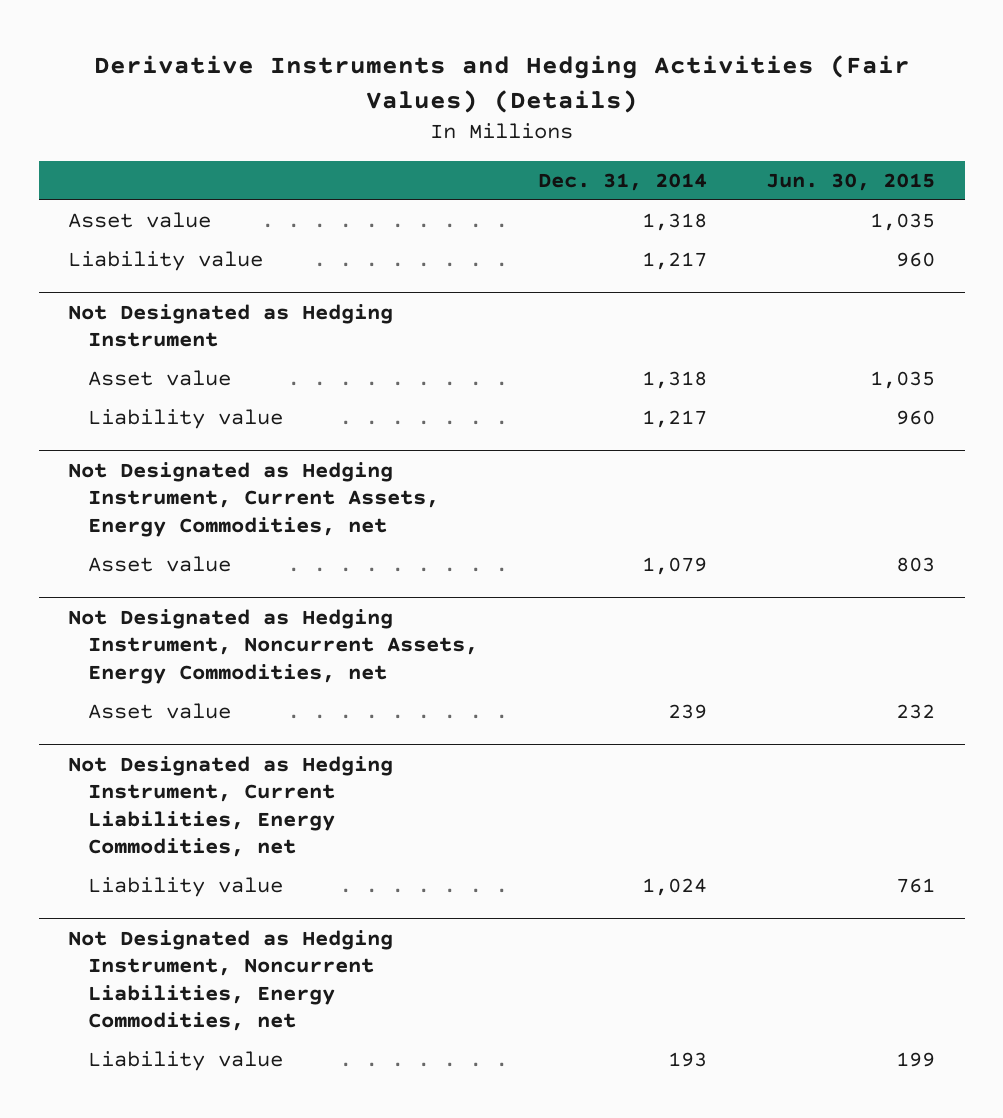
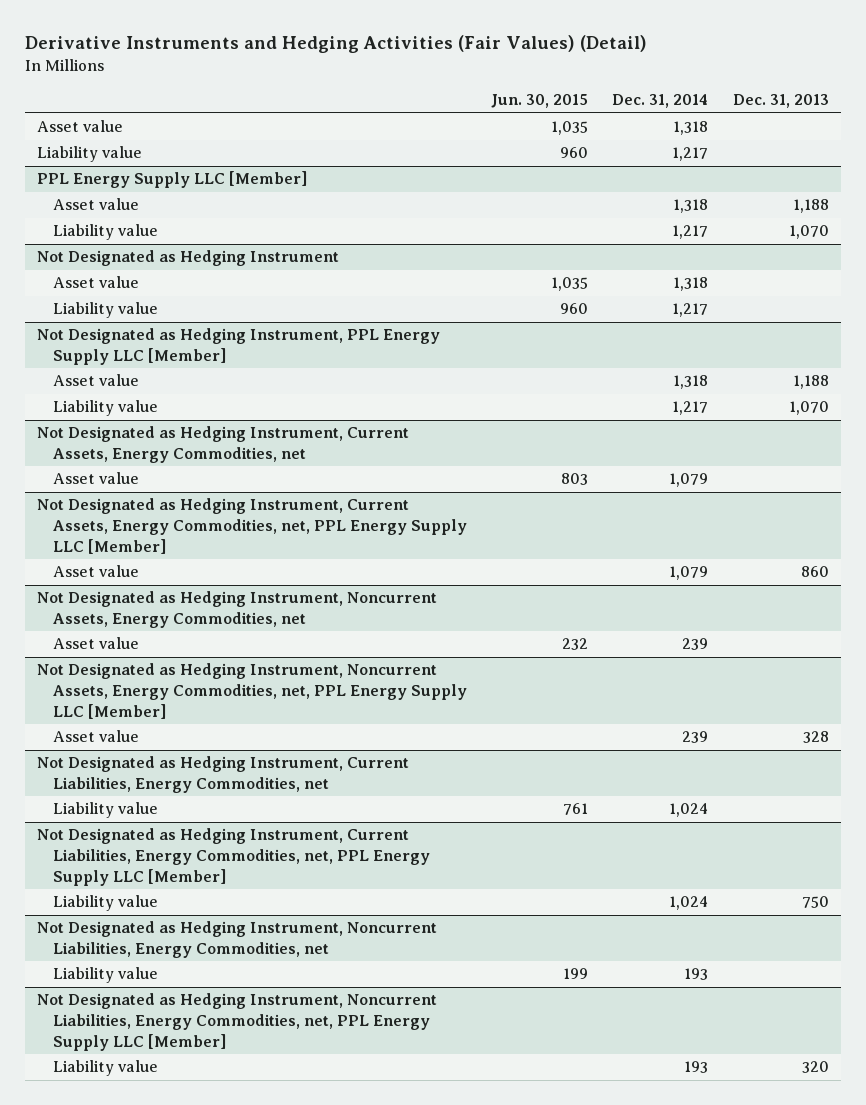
- Derivative Instruments and Hedging Activities (Fair Values) (Details)
+ Derivative Instruments and Hedging Activities (Fair Values) (Detail)
- | Dec. 31, 2014 | Jun. 30, 2015
+ | Jun. 30, 2015 | Dec. 31, 2014 | Dec. 31, 2013
+ PPL Energy Supply LLC [Member]
+ Asset value | | 1,318 | 1,188
+ Liability value | | 1,217 | 1,070
+ Not Designated as Hedging Instrument, PPL Energy Supply LLC [Member]
+ Asset value | | 1,318 | 1,188
+ Liability value | | 1,217 | 1,070
+ Not Designated as Hedging Instrument, Current Assets, Energy Commodities, net, PPL Energy Supply LLC [Member]
+ Asset value | | 1,079 | 860
+ Not Designated as Hedging Instrument, Noncurrent Assets, Energy Commodities, net, PPL Energy Supply LLC [Member]
+ Asset value | | 239 | 328
+ Not Designated as Hedging Instrument, Current Liabilities, Energy Commodities, net, PPL Energy Supply LLC [Member]
+ Liability value | | 1,024 | 750
+ Not Designated as Hedging Instrument, Noncurrent Liabilities, Energy Commodities, net, PPL Energy Supply LLC [Member]
+ Liability value | | 193 | 320

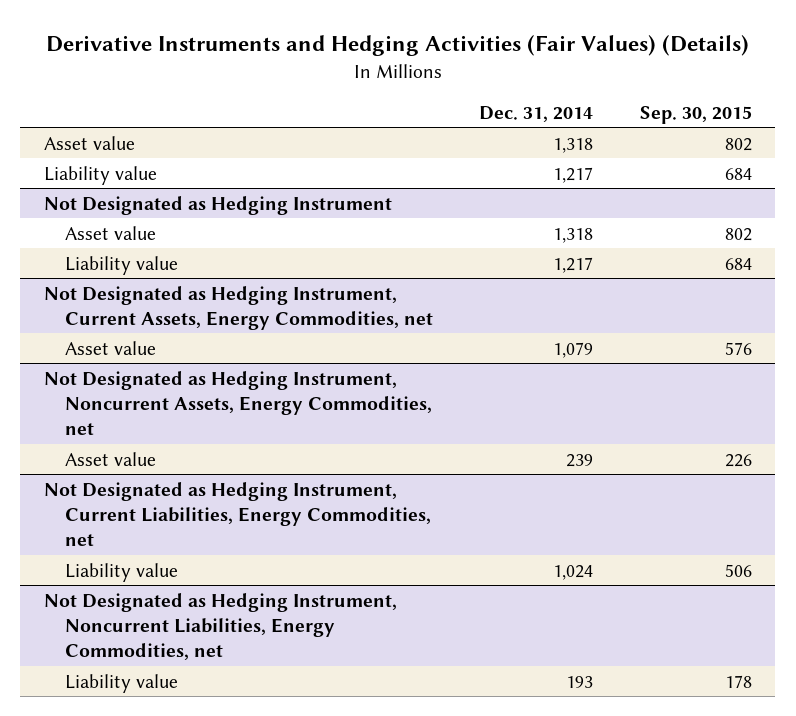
- Derivative Instruments and Hedging Activities (Fair Values) (Detail)
+ Derivative Instruments and Hedging Activities (Fair Values) (Details)
- | Jun. 30, 2015 | Dec. 31, 2014 | Dec. 31, 2013
+ | Dec. 31, 2014 | Sep. 30, 2015
- PPL Energy Supply LLC [Member]
- Asset value | | 1,318 | 1,188
- Liability value | | 1,217 | 1,070
- Not Designated as Hedging Instrument, PPL Energy Supply LLC [Member]
- Asset value | | 1,318 | 1,188
- Liability value | | 1,217 | 1,070
- Not Designated as Hedging Instrument, Current Assets, Energy Commodities, net, PPL Energy Supply LLC [Member]
- Asset value | | 1,079 | 860
- Not Designated as Hedging Instrument, Noncurrent Assets, Energy Commodities, net, PPL Energy Supply LLC [Member]
- Asset value | | 239 | 328
- Not Designated as Hedging Instrument, Current Liabilities, Energy Commodities, net, PPL Energy Supply LLC [Member]
- Liability value | | 1,024 | 750
- Not Designated as Hedging Instrument, Noncurrent Liabilities, Energy Commodities, net, PPL Energy Supply LLC [Member]
- Liability value | | 193 | 320

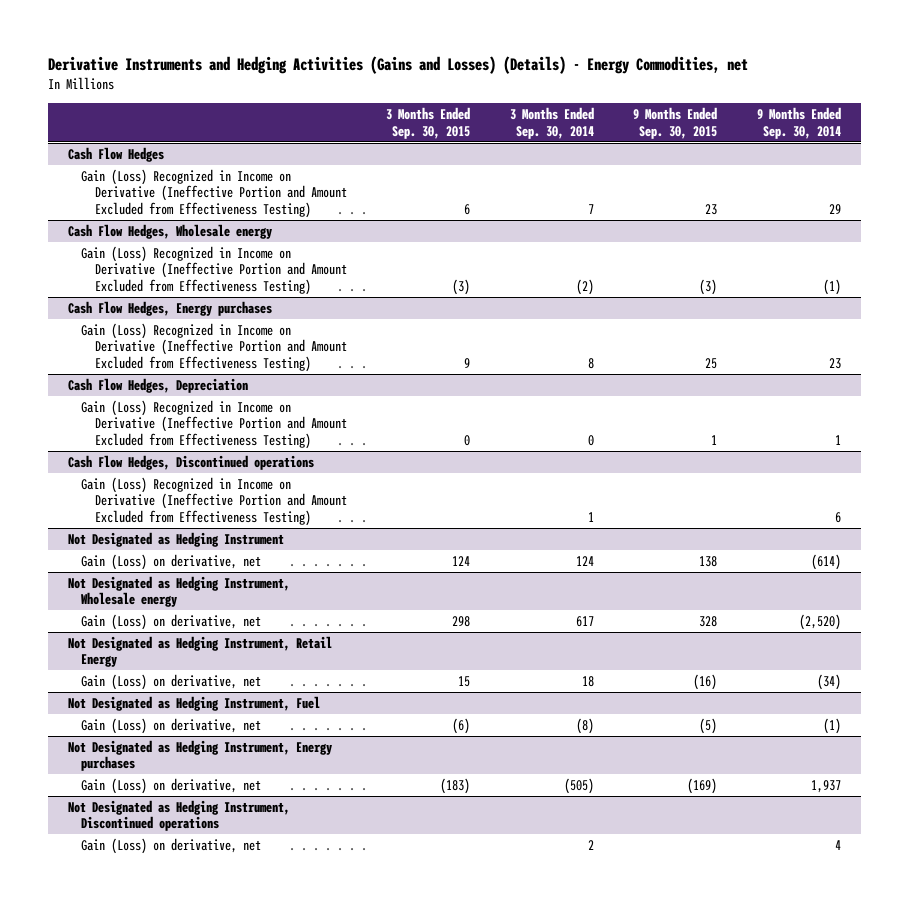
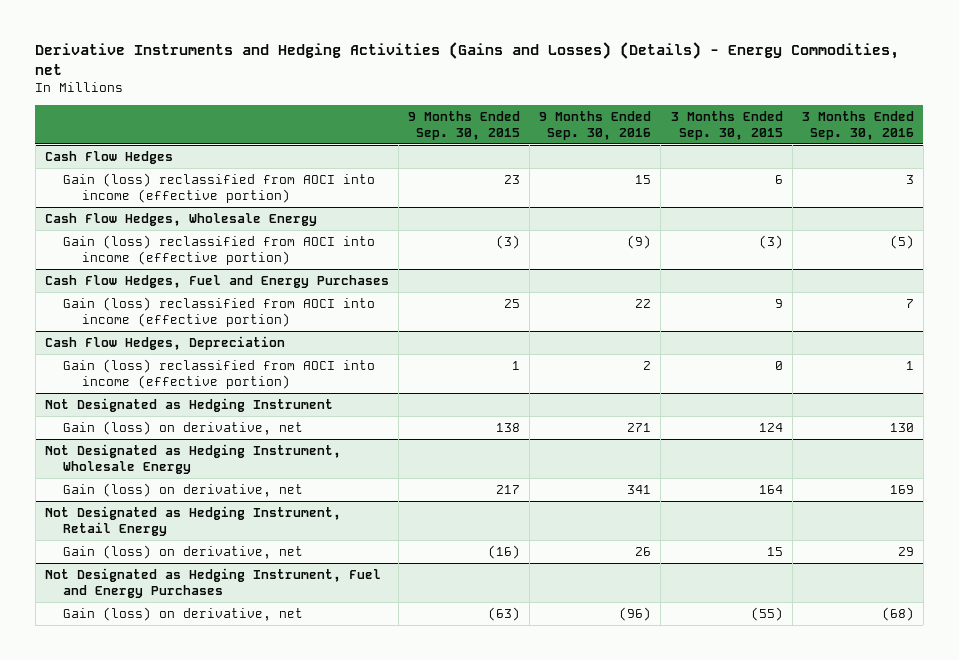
- | 3 Months Ended Sep. 30, 2015 | 3 Months Ended Sep. 30, 2014 | 9 Months Ended Sep. 30, 2015 | 9 Months Ended Sep. 30, 2014
+ | 9 Months Ended Sep. 30, 2015 | 9 Months Ended Sep. 30, 2016 | 3 Months Ended Sep. 30, 2015 | 3 Months Ended Sep. 30, 2016
@ Cash Flow Hedges
- Gain (Loss) Recognized in Income on Derivative (Ineffective Portion and Amount Excluded from Effectiveness Testing) | 6 | 7 | 23 | 29
- Cash Flow Hedges, Wholesale energy
- Gain (Loss) Recognized in Income on Derivative (Ineffective Portion and Amount Excluded from Effectiveness Testing) | (3) | (2) | (3) | (1)
- Cash Flow Hedges, Energy purchases
- Gain (Loss) Recognized in Income on Derivative (Ineffective Portion and Amount Excluded from Effectiveness Testing) | 9 | 8 | 25 | 23
@ Cash Flow Hedges
+ Gain (loss) reclassified from AOCI into income (effective portion) | 23 | 15 | 6 | 3
+ Cash Flow Hedges, Wholesale Energy
+ Gain (loss) reclassified from AOCI into income (effective portion) | (3) | (9) | (3) | (5)
+ Cash Flow Hedges, Fuel and Energy Purchases
+ Gain (loss) reclassified from AOCI into income (effective portion) | 25 | 22 | 9 | 7
@ Cash Flow Hedges, Depreciation
- Gain (Loss) Recognized in Income on Derivative (Ineffective Portion and Amount Excluded from Effectiveness Testing) | 0 | 0 | 1 | 1
- Cash Flow Hedges, Discontinued operations
- Gain (Loss) Recognized in Income on Derivative (Ineffective Portion and Amount Excluded from Effectiveness Testing) | | 1 | | 6
@ Cash Flow Hedges, Depreciation
+ Gain (loss) reclassified from AOCI into income (effective portion) | 1 | 2 | 0 | 1
@ Not Designated as Hedging Instrument
- Gain (Loss) on derivative, net | 124 | 124 | 138 | (614)
- Not Designated as Hedging Instrument, Wholesale energy
- Gain (Loss) on derivative, net | 298 | 617 | 328 | (2,520)
@ Not Designated as Hedging Instrument
+ Gain (loss) on derivative, net | 138 | 271 | 124 | 130
+ Not Designated as Hedging Instrument, Wholesale Energy
+ Gain (loss) on derivative, net | 217 | 341 | 164 | 169
@ Not Designated as Hedging Instrument, Retail Energy
- Gain (Loss) on derivative, net | 15 | 18 | (16) | (34)
- Not Designated as Hedging Instrument, Fuel
- Gain (Loss) on derivative, net | (6) | (8) | (5) | (1)
- Not Designated as Hedging Instrument, Energy purchases
- Gain (Loss) on derivative, net | (183) | (505) | (169) | 1,937
- Not Designated as Hedging Instrument, Discontinued operations
- Gain (Loss) on derivative, net | | 2 | | 4
@ Not Designated as Hedging Instrument, Retail Energy
+ Gain (loss) on derivative, net | (16) | 26 | 15 | 29
+ Not Designated as Hedging Instrument, Fuel and Energy Purchases
+ Gain (loss) on derivative, net | (63) | (96) | (55) | (68)

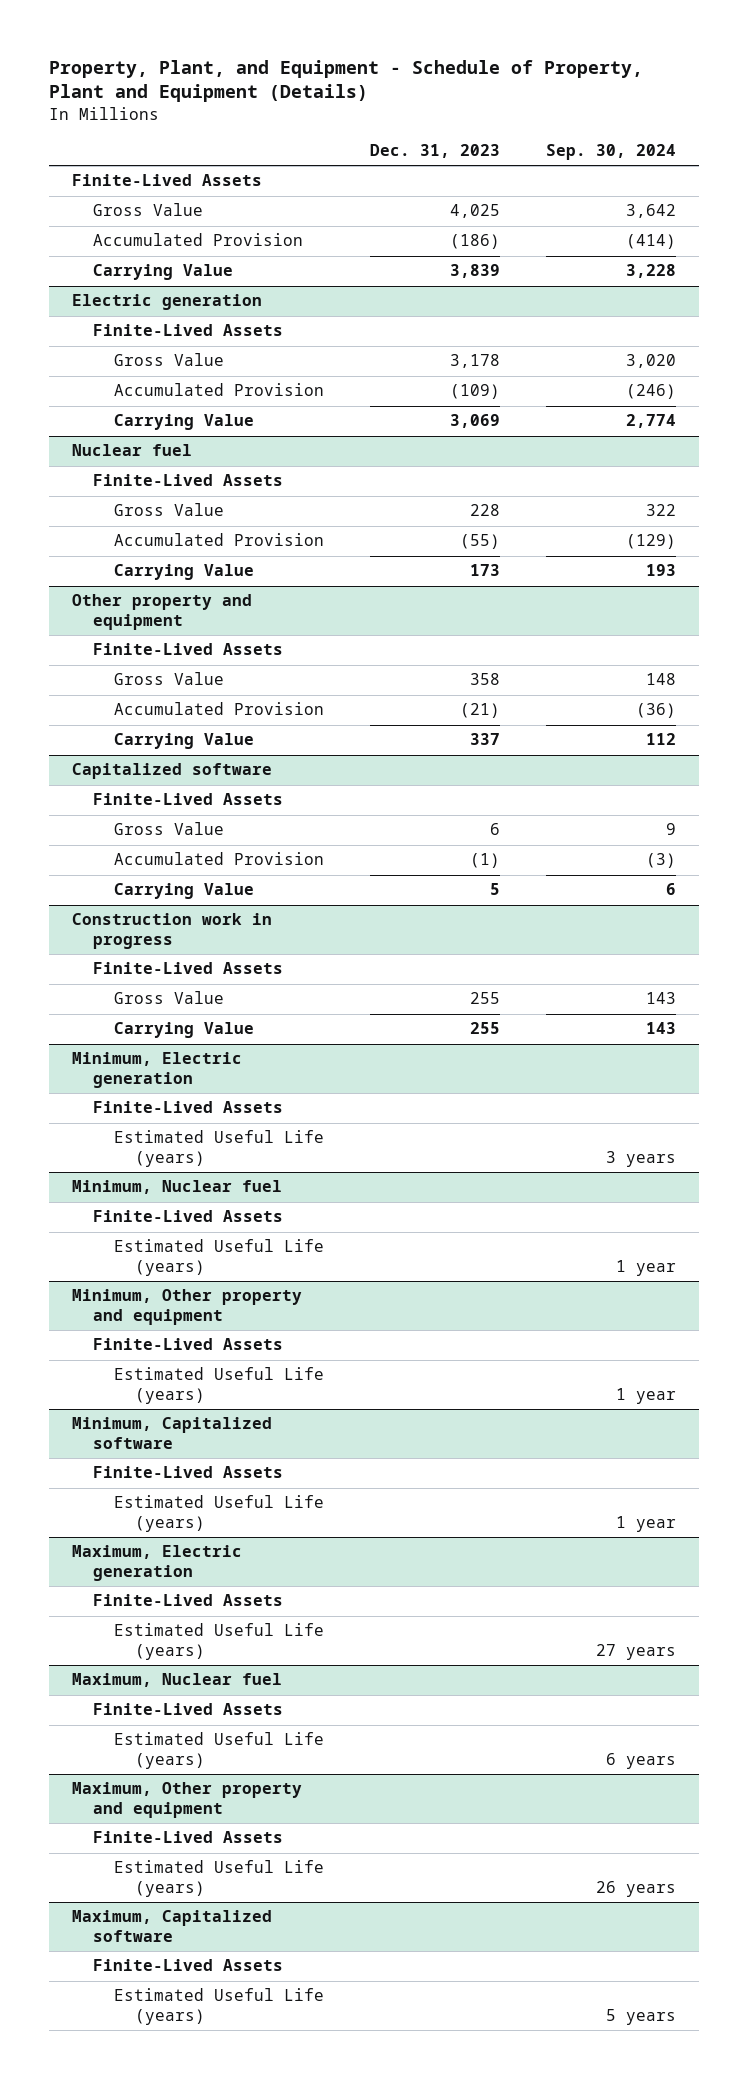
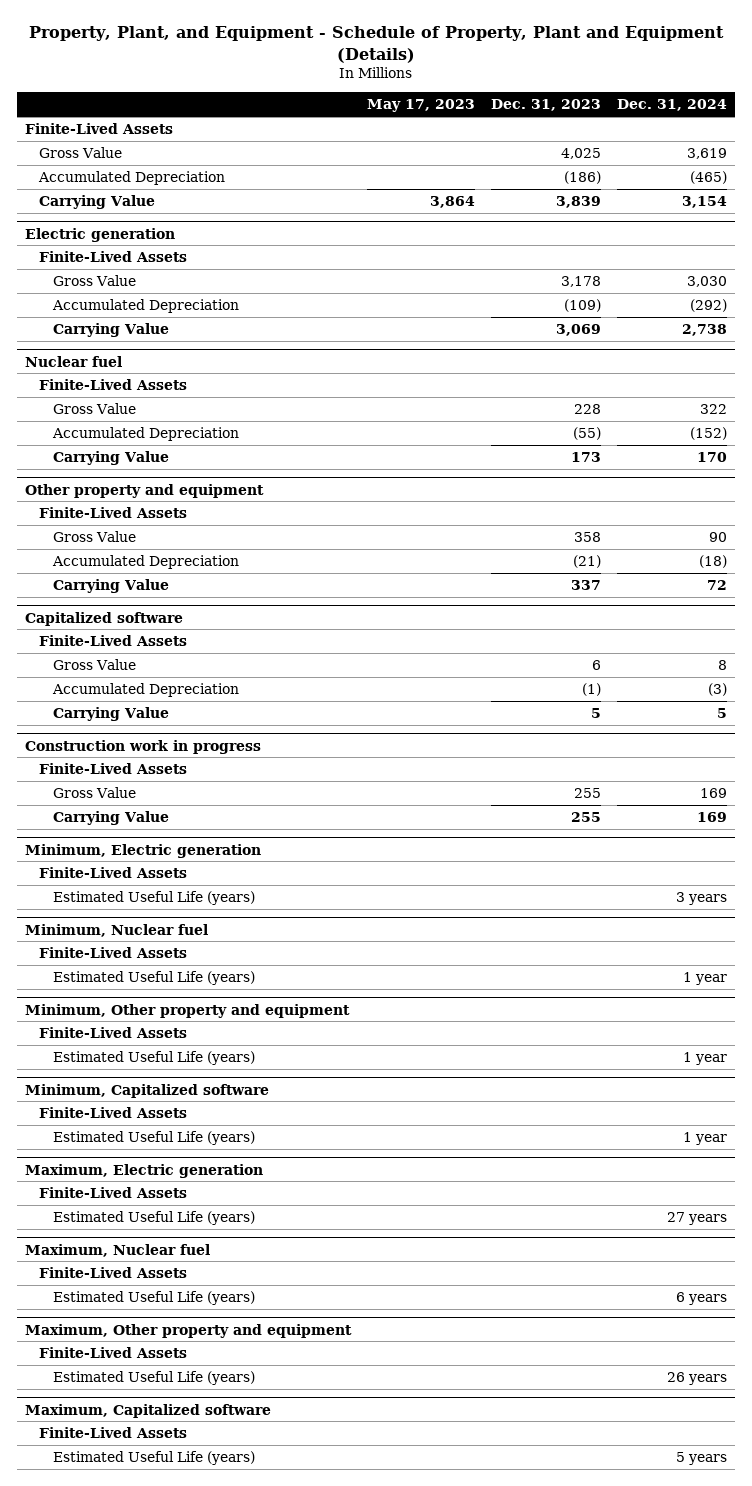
- | Dec. 31, 2023 | Sep. 30, 2024
+ | May 17, 2023 | Dec. 31, 2023 | Dec. 31, 2024
- Accumulated Provision | (186) | (414)
+ Accumulated Depreciation | | (186) | (465)
@ Electric generation
- Accumulated Provision | (109) | (246)
+ Accumulated Depreciation | | (109) | (292)
@ Nuclear fuel
- Accumulated Provision | (55) | (129)
+ Accumulated Depreciation | | (55) | (152)
@ Other property and equipment
- Accumulated Provision | (21) | (36)
+ Accumulated Depreciation | | (21) | (18)
@ Capitalized software
- Accumulated Provision | (1) | (3)
+ Accumulated Depreciation | | (1) | (3)

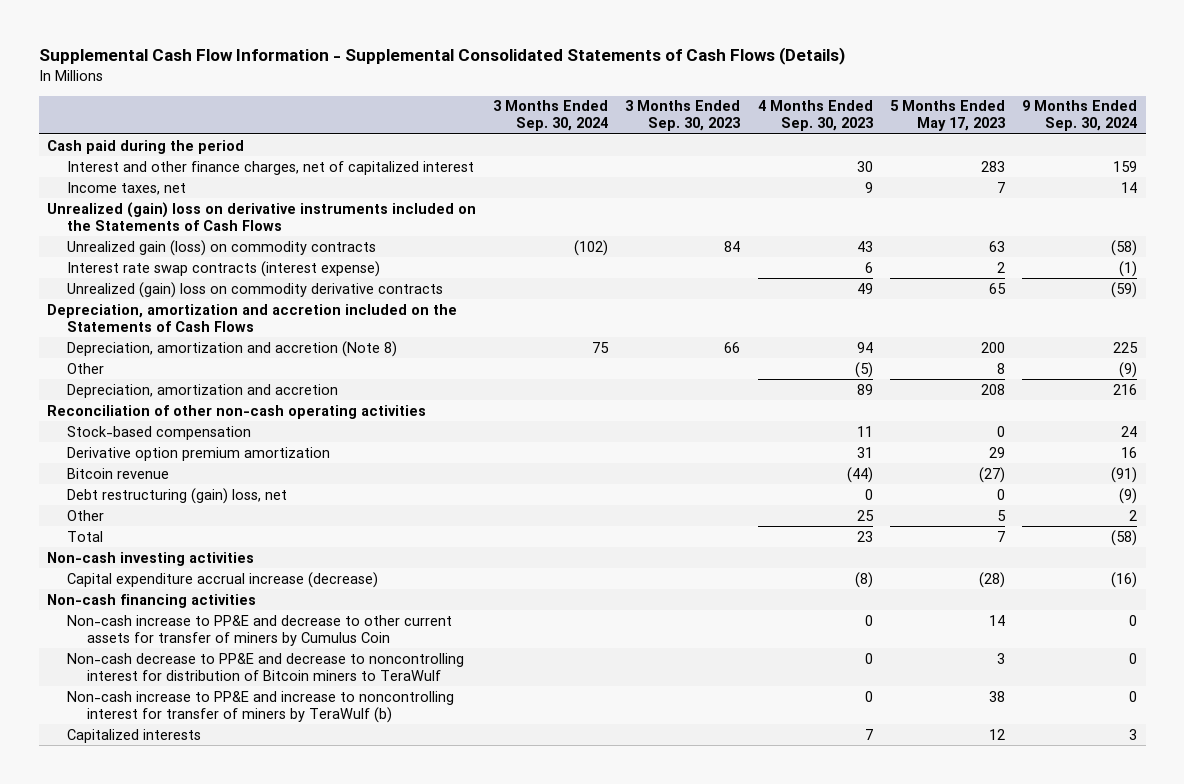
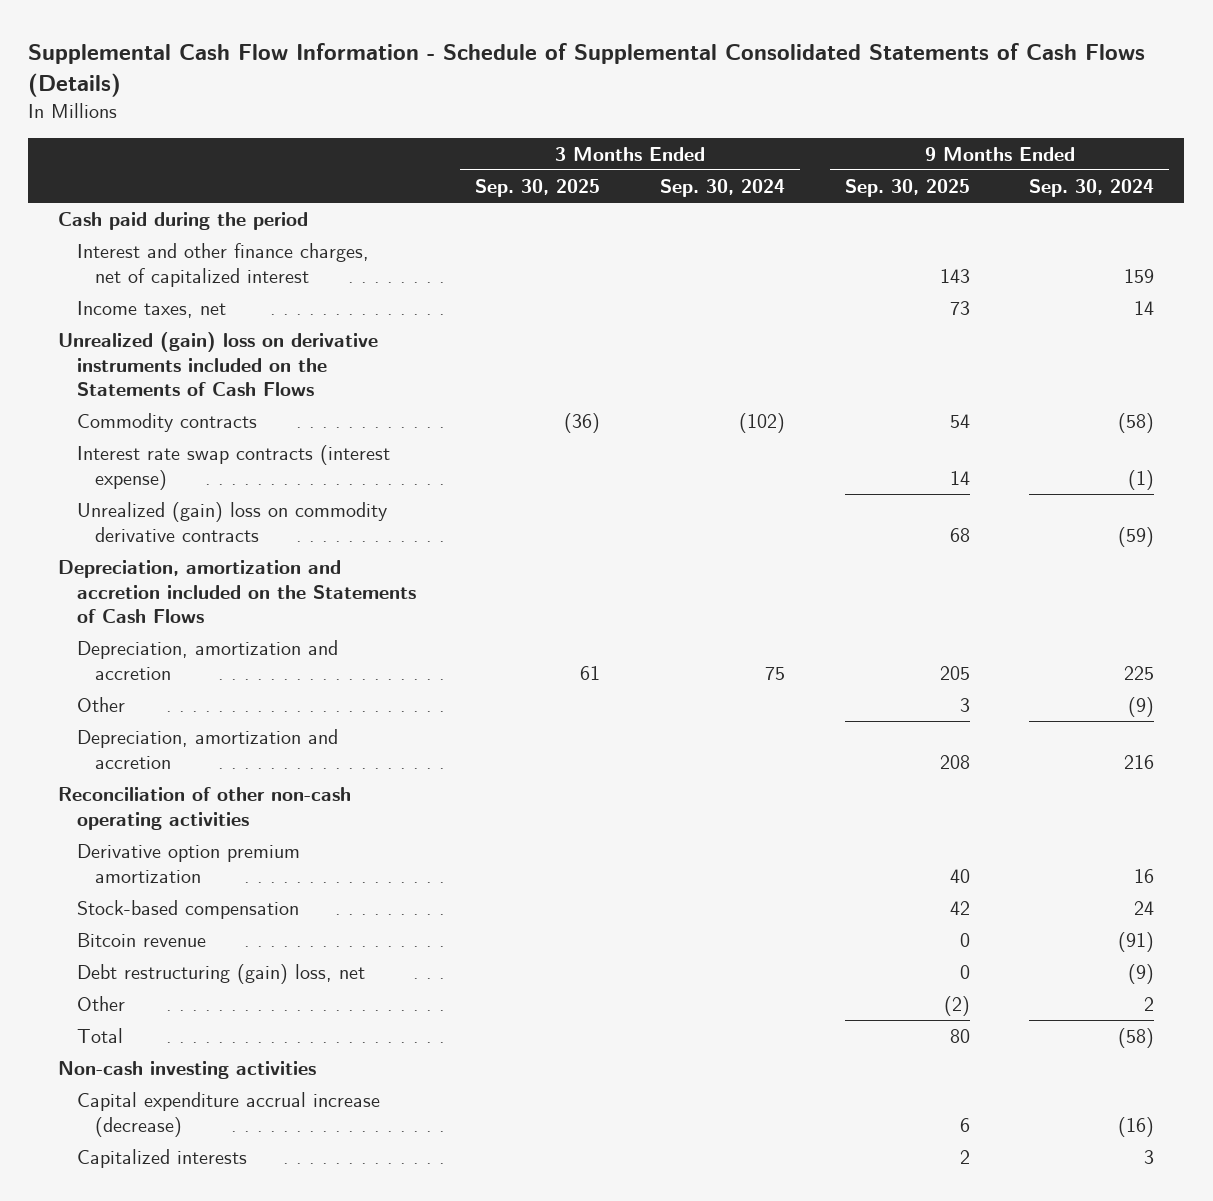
- Supplemental Cash Flow Information - Supplemental Consolidated Statements of Cash Flows (Details)
+ Supplemental Cash Flow Information - Schedule of Supplemental Consolidated Statements of Cash Flows (Details)
- | 3 Months Ended Sep. 30, 2024 | 3 Months Ended Sep. 30, 2023 | 4 Months Ended Sep. 30, 2023 | 5 Months Ended May 17, 2023 | 9 Months Ended Sep. 30, 2024
+ | 3 Months Ended Sep. 30, 2025 | 3 Months Ended Sep. 30, 2024 | 9 Months Ended Sep. 30, 2025 | 9 Months Ended Sep. 30, 2024
- Unrealized gain (loss) on commodity contracts | (102) | 84 | 43 | 63 | (58)
+ Commodity contracts | (36) | (102) | 54 | (58)
- Depreciation, amortization and accretion (Note 8) | 75 | 66 | 94 | 200 | 225
+ Depreciation, amortization and accretion | 61 | 75 | 205 | 225
moved down: Stock-based compensation | | | 42 | 24
- Non-cash financing activities
- Non-cash increase to PP&E and decrease to other current assets for transfer of miners by Cumulus Coin | | | 0 | 14 | 0
- Non-cash decrease to PP&E and decrease to noncontrolling interest for distribution of Bitcoin miners to TeraWulf | | | 0 | 3 | 0
- Non-cash increase to PP&E and increase to noncontrolling interest for transfer of miners by TeraWulf (b) | | | 0 | 38 | 0

